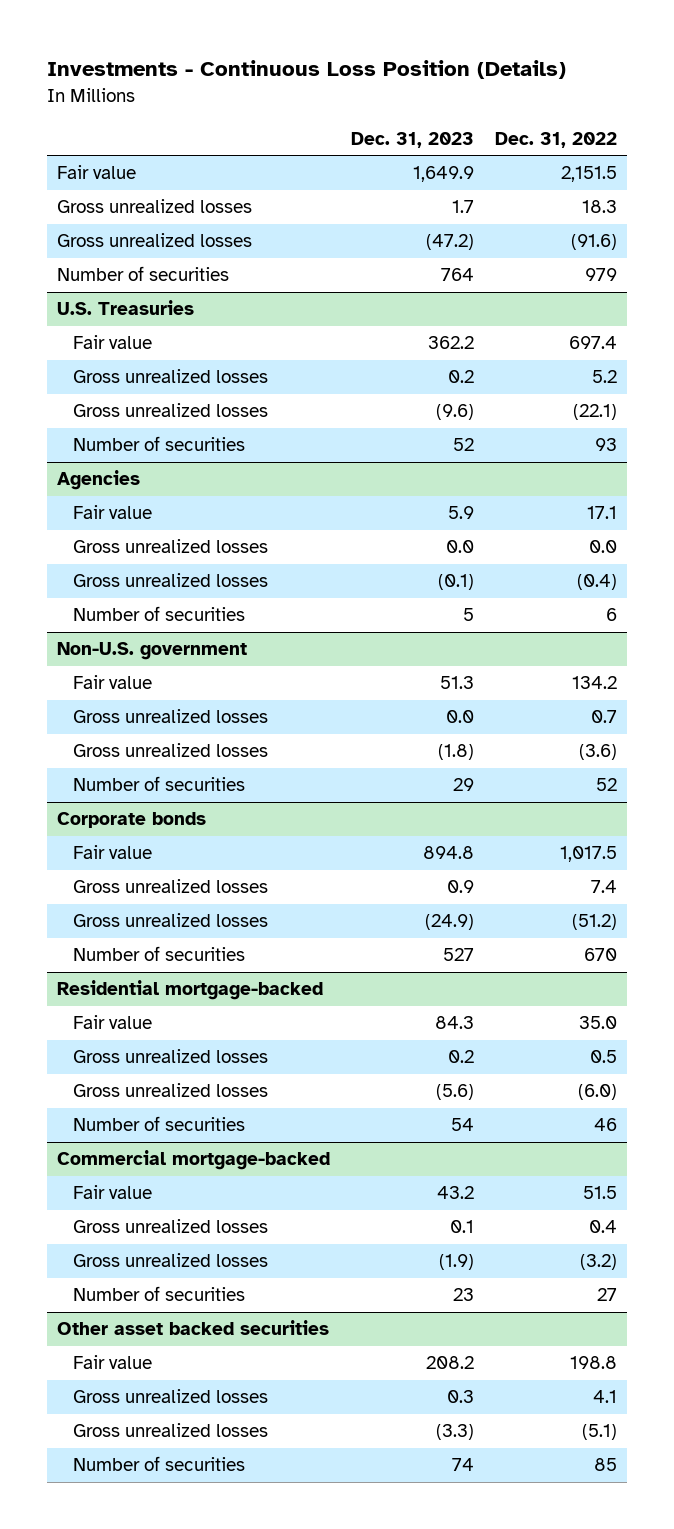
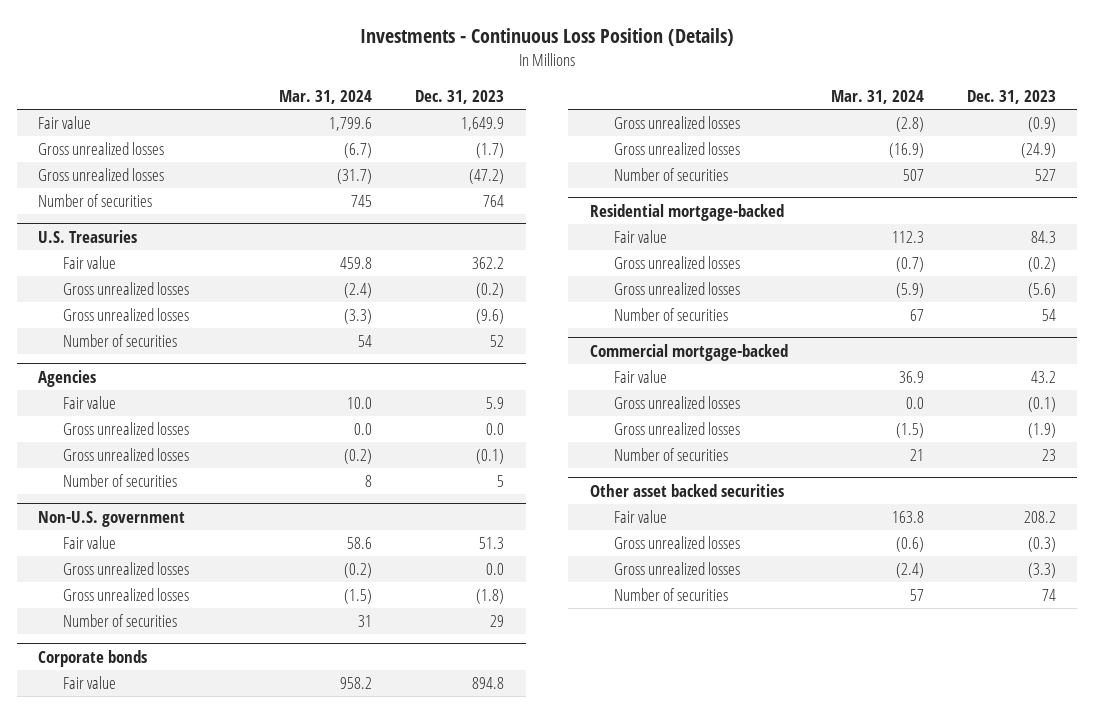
- | Dec. 31, 2023 | Dec. 31, 2022
+ | Mar. 31, 2024 | Dec. 31, 2023
- Gross unrealized losses | 1.7 | 18.3
+ Gross unrealized losses | (6.7) | (1.7)
@ U.S. Treasuries
- Gross unrealized losses | 0.2 | 5.2
+ Gross unrealized losses | (2.4) | (0.2)
@ Corporate bonds
- Gross unrealized losses | 0.9 | 7.4
+ Gross unrealized losses | (2.8) | (0.9)
@ Residential mortgage-backed
- Gross unrealized losses | 0.2 | 0.5
+ Gross unrealized losses | (0.7) | (0.2)
@ Commercial mortgage-backed
- Gross unrealized losses | 0.1 | 0.4
+ Gross unrealized losses | 0.0 | (0.1)
@ Other asset backed securities
- Gross unrealized losses | 0.3 | 4.1
+ Gross unrealized losses | (0.6) | (0.3)

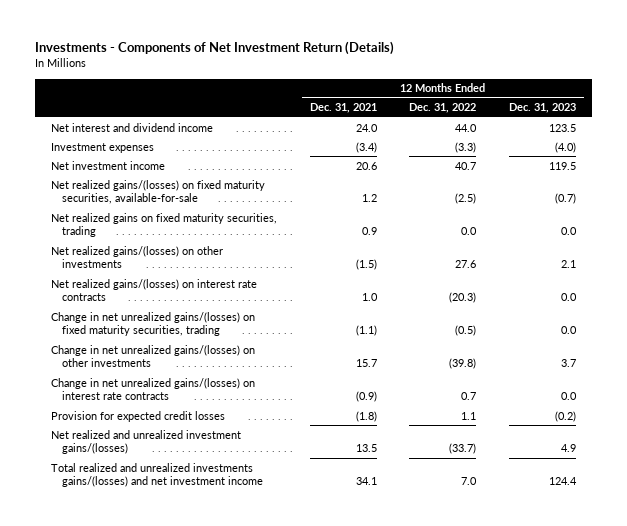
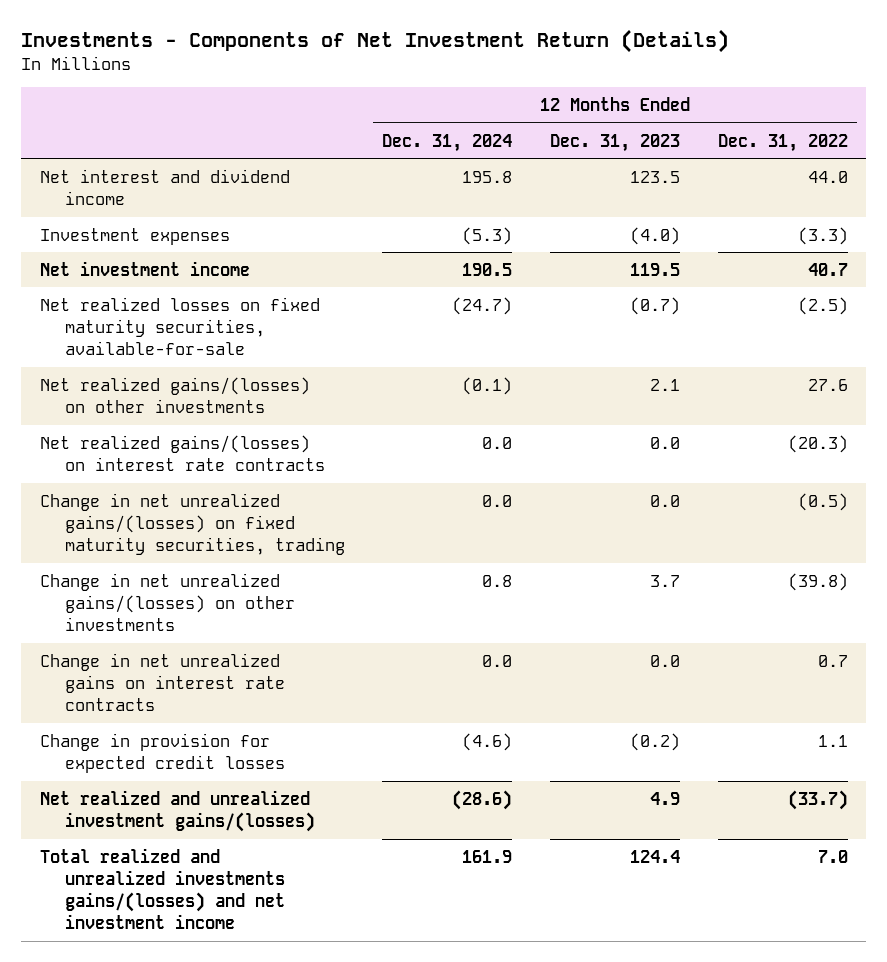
- | 12 Months Ended Dec. 31, 2021 | 12 Months Ended Dec. 31, 2022 | 12 Months Ended Dec. 31, 2023
+ | 12 Months Ended Dec. 31, 2024 | 12 Months Ended Dec. 31, 2023 | 12 Months Ended Dec. 31, 2022
- Net realized gains/(losses) on fixed maturity securities, available-for-sale | 1.2 | (2.5) | (0.7)
- Net realized gains on fixed maturity securities, trading | 0.9 | 0.0 | 0.0
+ Net realized losses on fixed maturity securities, available-for-sale | (24.7) | (0.7) | (2.5)
- Change in net unrealized gains/(losses) on interest rate contracts | (0.9) | 0.7 | 0.0
- Provision for expected credit losses | (1.8) | 1.1 | (0.2)
+ Change in net unrealized gains on interest rate contracts | 0.0 | 0.0 | 0.7
+ Change in provision for expected credit losses | (4.6) | (0.2) | 1.1

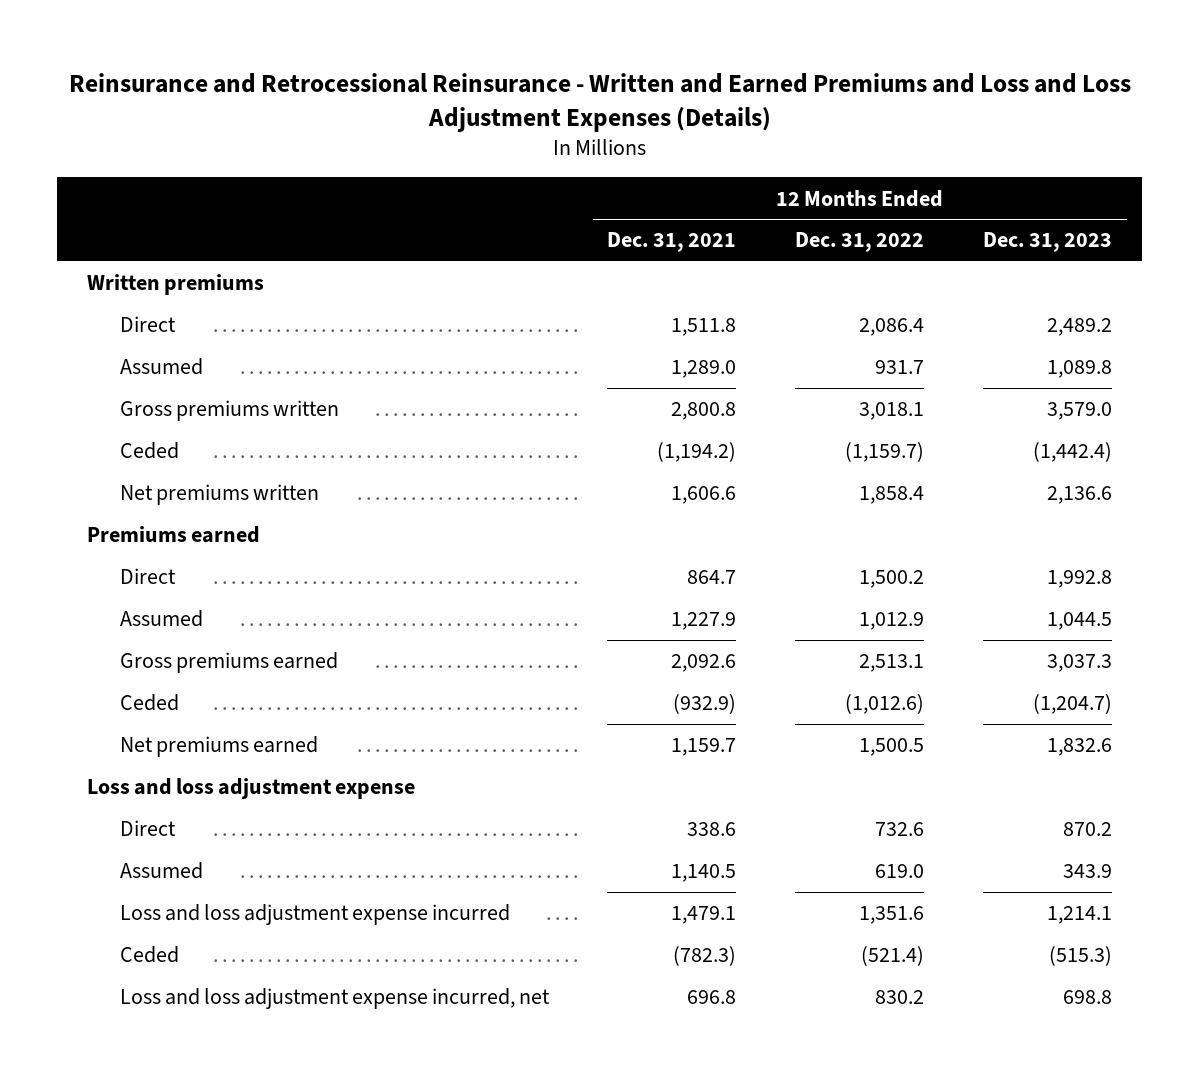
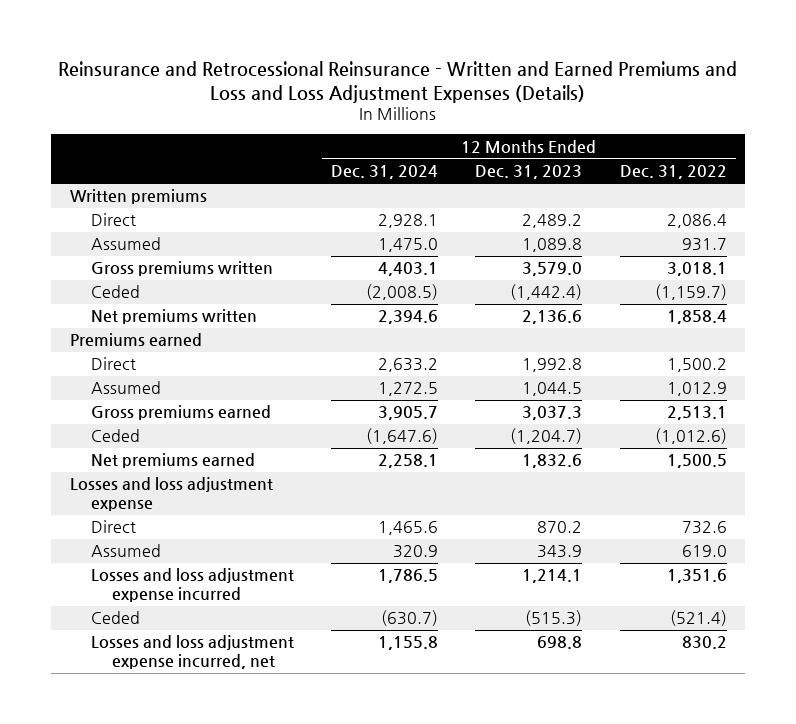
- | 12 Months Ended Dec. 31, 2021 | 12 Months Ended Dec. 31, 2022 | 12 Months Ended Dec. 31, 2023
+ | 12 Months Ended Dec. 31, 2024 | 12 Months Ended Dec. 31, 2023 | 12 Months Ended Dec. 31, 2022
- Loss and loss adjustment expense
+ Losses and loss adjustment expense
- Loss and loss adjustment expense incurred | 1,479.1 | 1,351.6 | 1,214.1
+ Losses and loss adjustment expense incurred | 1,786.5 | 1,214.1 | 1,351.6
- Loss and loss adjustment expense incurred, net | 696.8 | 830.2 | 698.8
+ Losses and loss adjustment expense incurred, net | 1,155.8 | 698.8 | 830.2

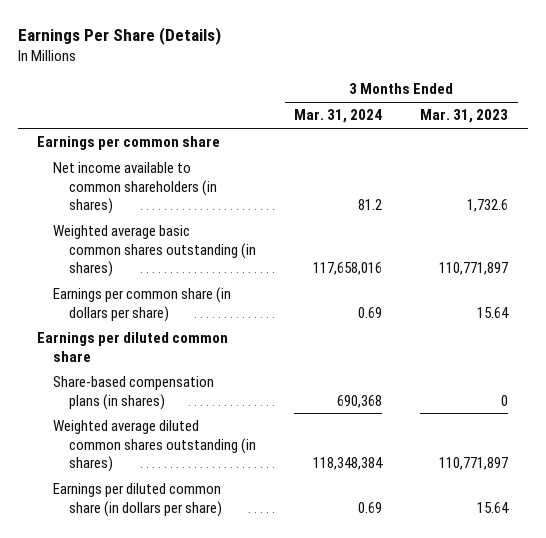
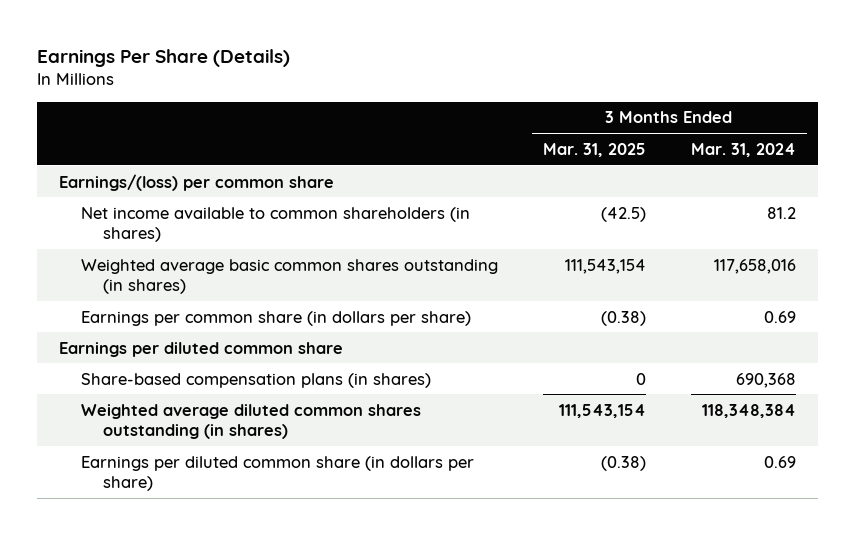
- | 3 Months Ended Mar. 31, 2024 | 3 Months Ended Mar. 31, 2023
+ | 3 Months Ended Mar. 31, 2025 | 3 Months Ended Mar. 31, 2024
- Earnings per common share
+ Earnings/(loss) per common share

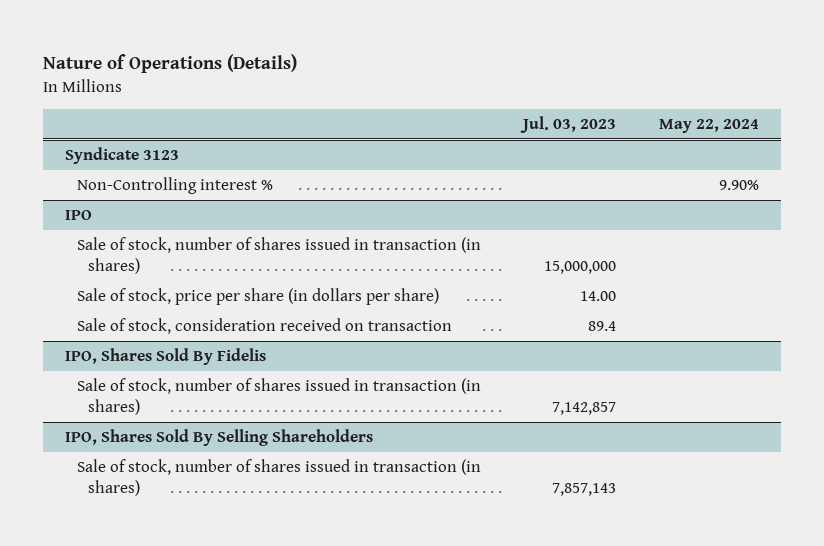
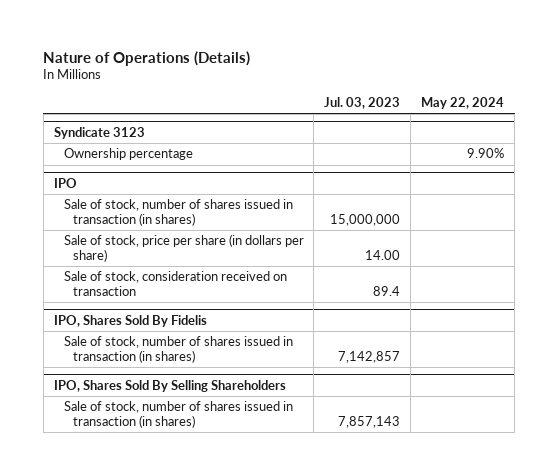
@ Syndicate 3123
- Non-Controlling interest % | | 9.90%
+ Ownership percentage | | 9.90%

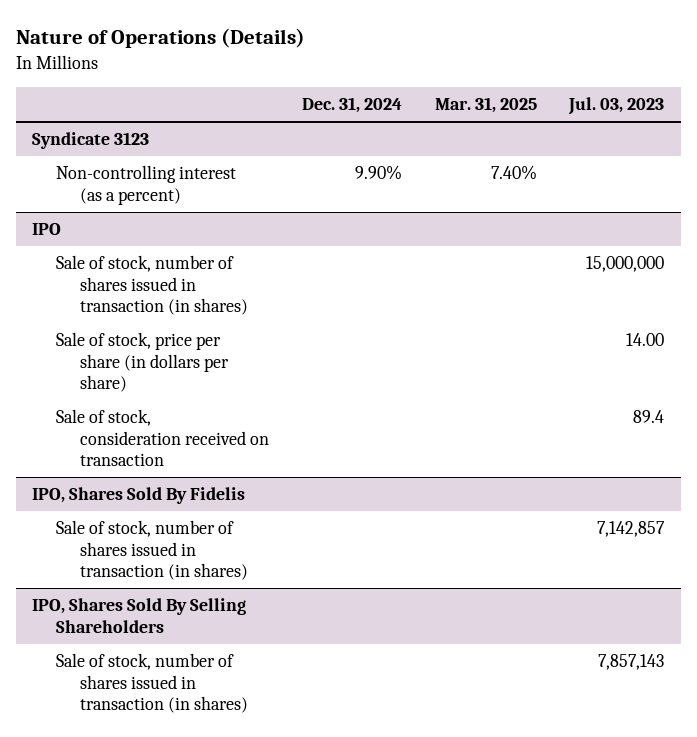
- | Jul. 03, 2023 | May 22, 2024
+ | Dec. 31, 2024 | Mar. 31, 2025 | Jul. 03, 2023
@ Syndicate 3123
- Ownership percentage | | 9.90%
+ Non-controlling interest (as a percent) | 9.90% | 7.40% |

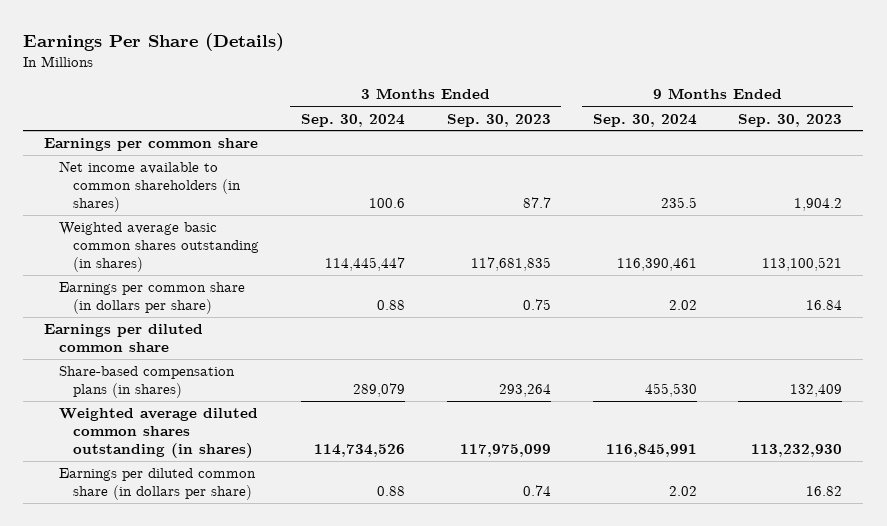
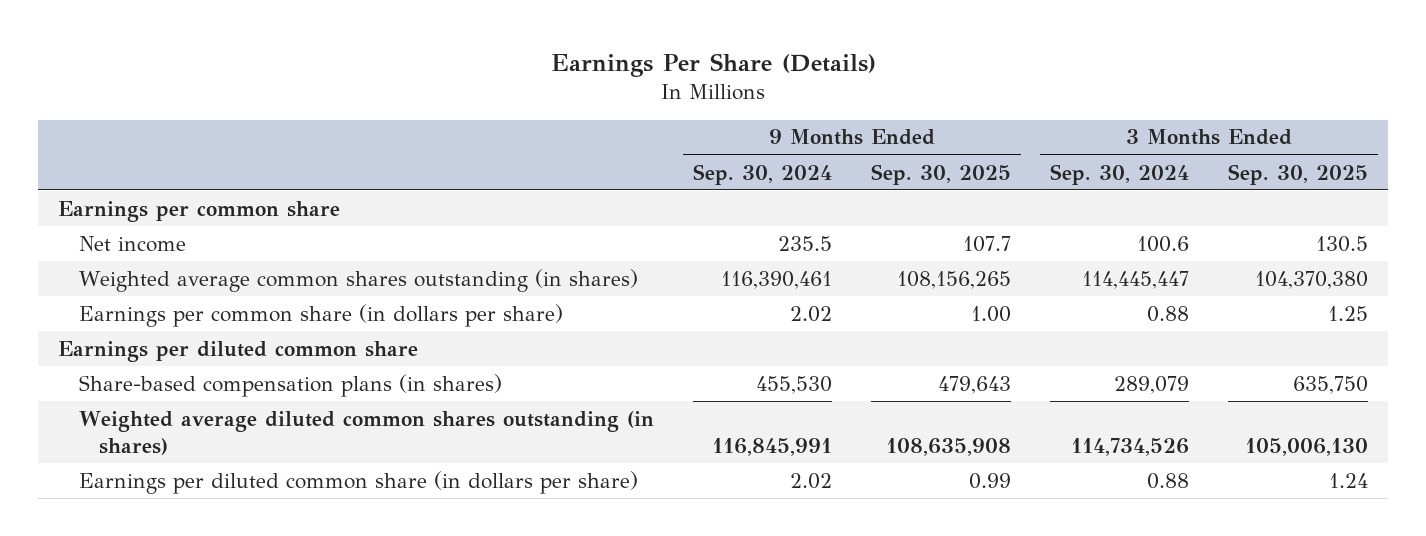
- | 3 Months Ended Sep. 30, 2024 | 3 Months Ended Sep. 30, 2023 | 9 Months Ended Sep. 30, 2024 | 9 Months Ended Sep. 30, 2023
+ | 9 Months Ended Sep. 30, 2024 | 9 Months Ended Sep. 30, 2025 | 3 Months Ended Sep. 30, 2024 | 3 Months Ended Sep. 30, 2025
- Net income available to common shareholders (in shares) | 100.6 | 87.7 | 235.5 | 1,904.2
- Weighted average basic common shares outstanding (in shares) | 114,445,447 | 117,681,835 | 116,390,461 | 113,100,521
+ Net income | 235.5 | 107.7 | 100.6 | 130.5
+ Weighted average common shares outstanding (in shares) | 116,390,461 | 108,156,265 | 114,445,447 | 104,370,380

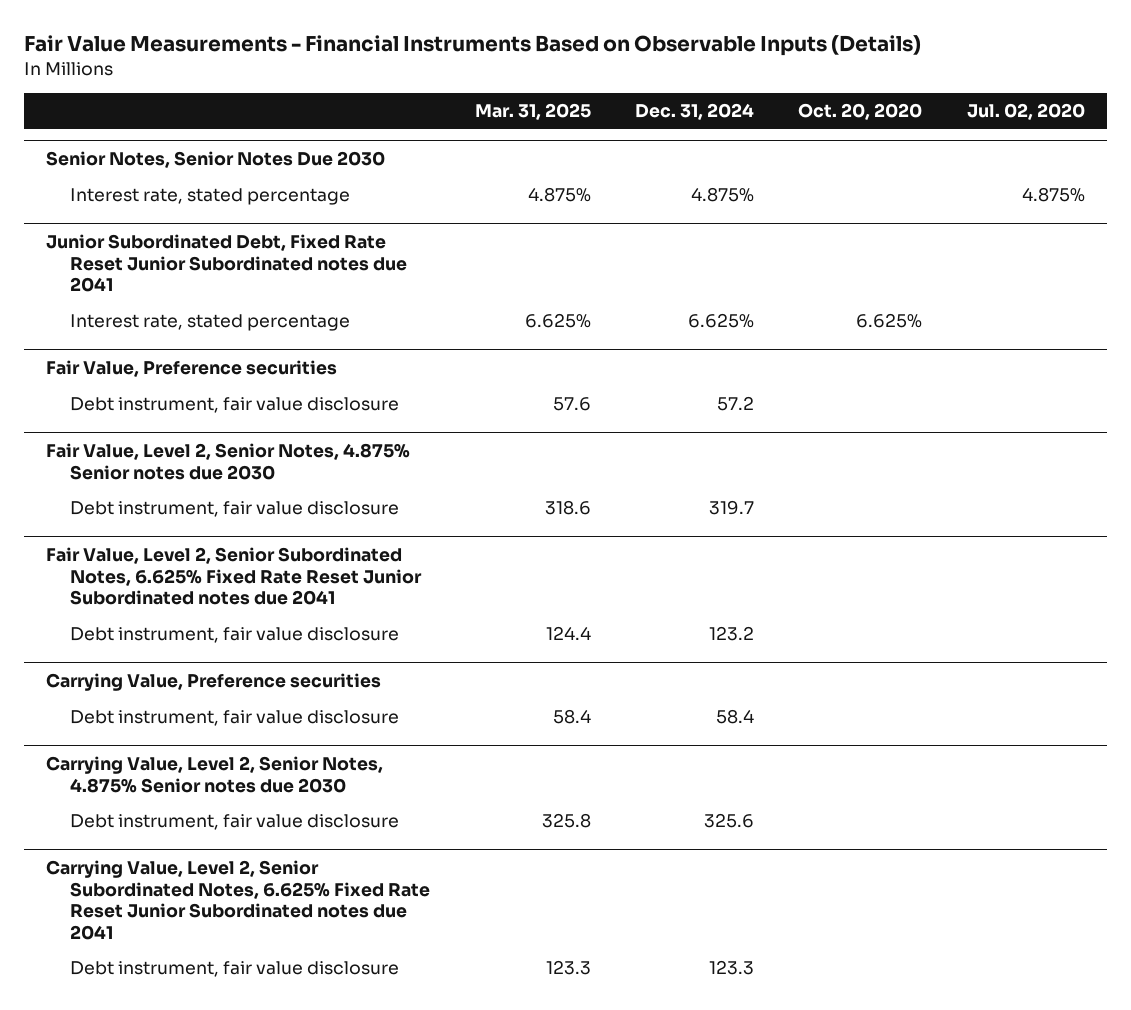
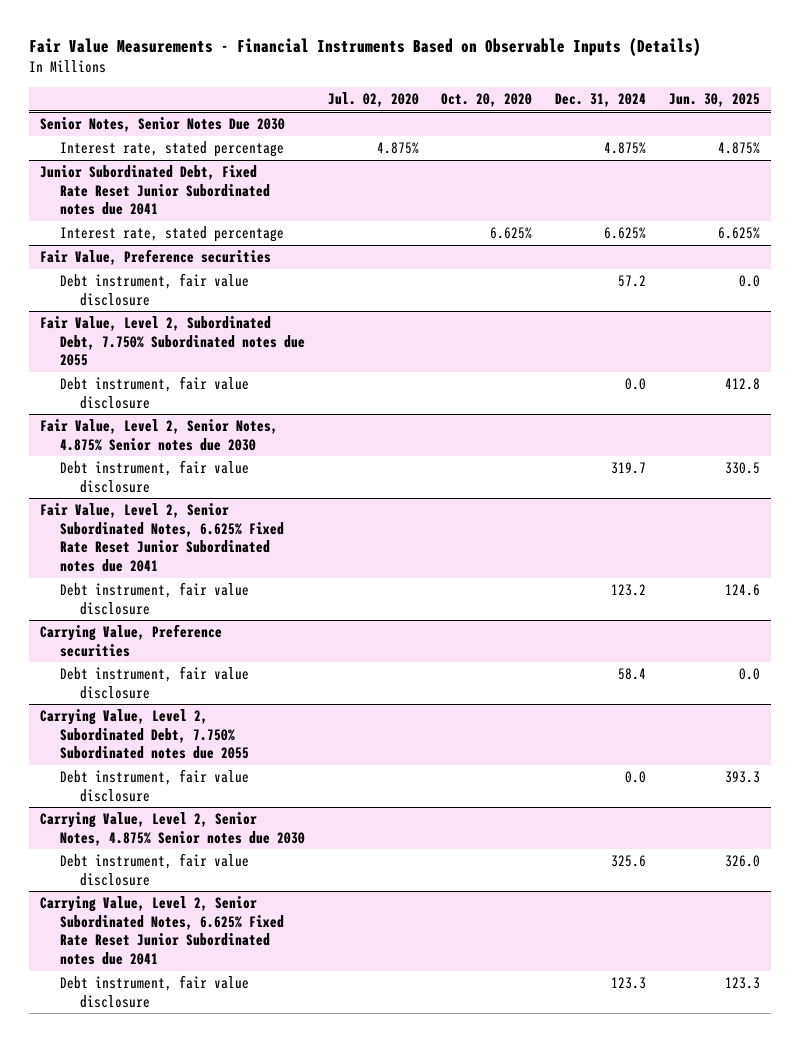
- | Mar. 31, 2025 | Dec. 31, 2024 | Oct. 20, 2020 | Jul. 02, 2020
+ | Jul. 02, 2020 | Oct. 20, 2020 | Dec. 31, 2024 | Jun. 30, 2025
+ Fair Value, Level 2, Subordinated Debt, 7.750% Subordinated notes due 2055
+ Debt instrument, fair value disclosure | | | 0.0 | 412.8
+ Carrying Value, Level 2, Subordinated Debt, 7.750% Subordinated notes due 2055
+ Debt instrument, fair value disclosure | | | 0.0 | 393.3

